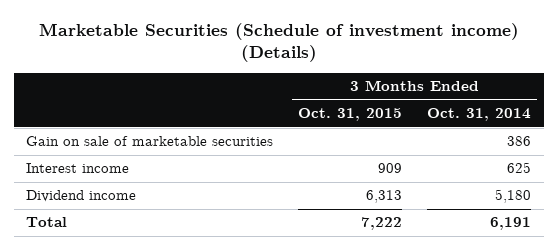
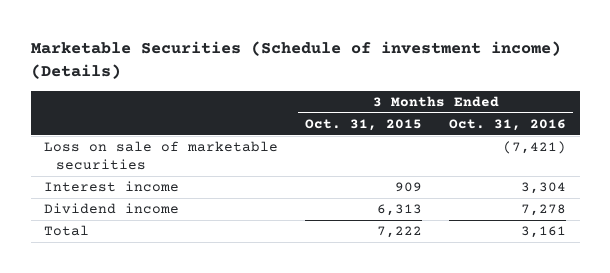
- | 3 Months Ended Oct. 31, 2015 | 3 Months Ended Oct. 31, 2014
+ | 3 Months Ended Oct. 31, 2015 | 3 Months Ended Oct. 31, 2016
- Gain on sale of marketable securities | | 386
+ Loss on sale of marketable securities | | (7,421)

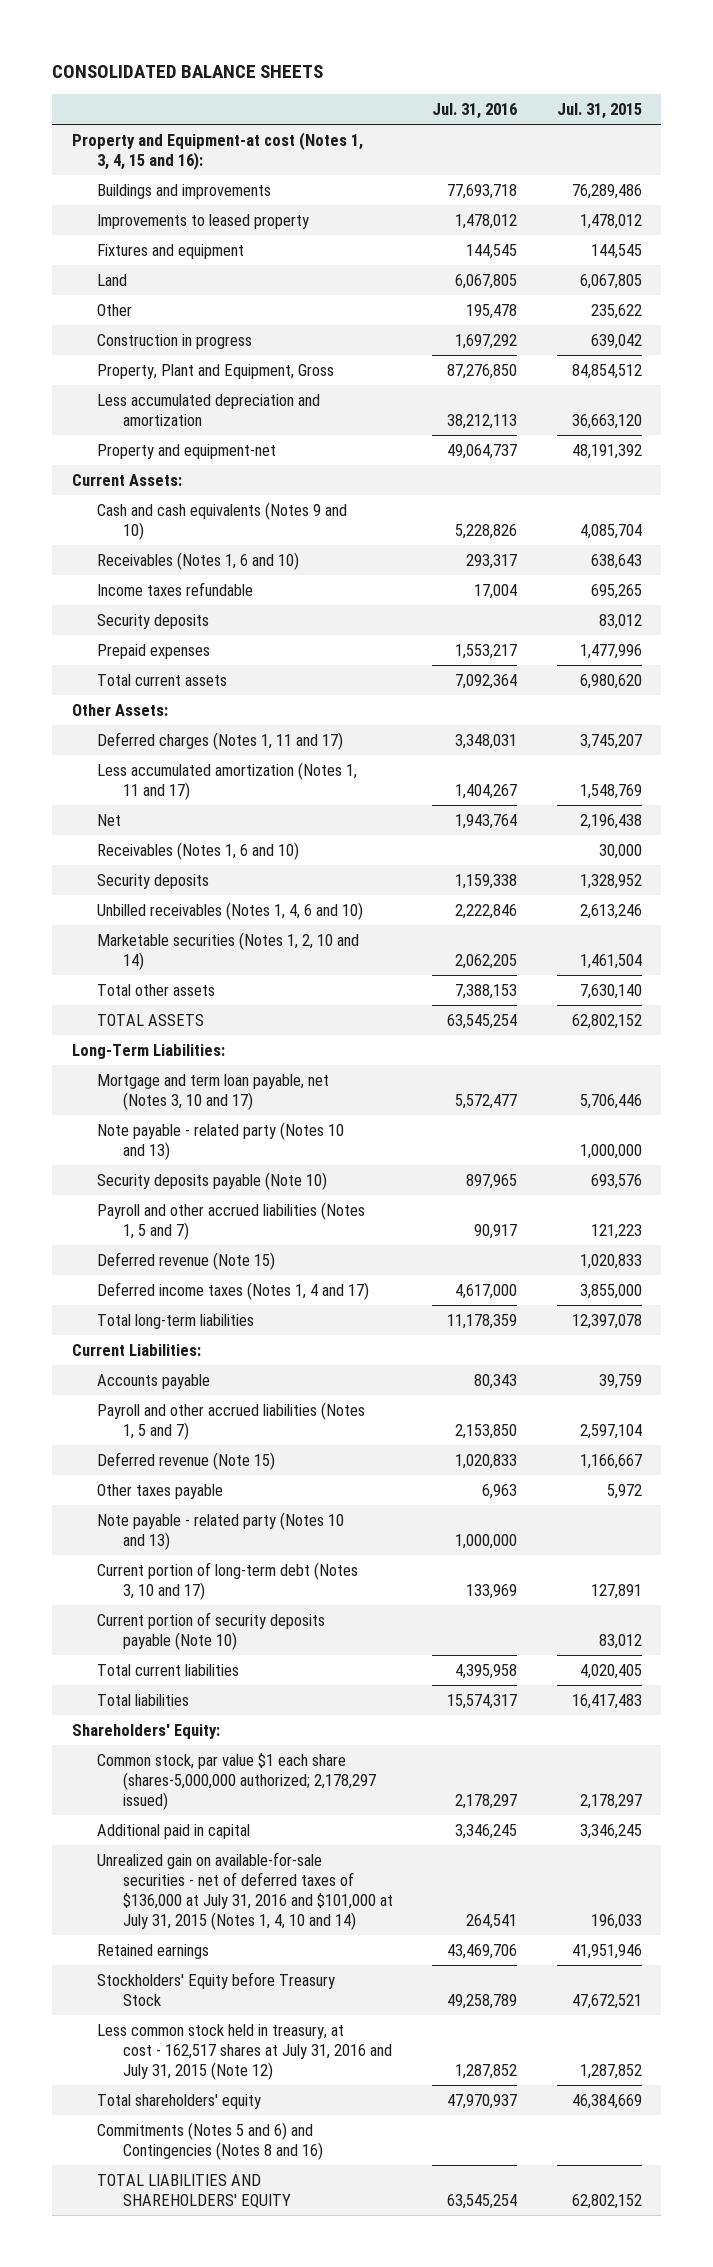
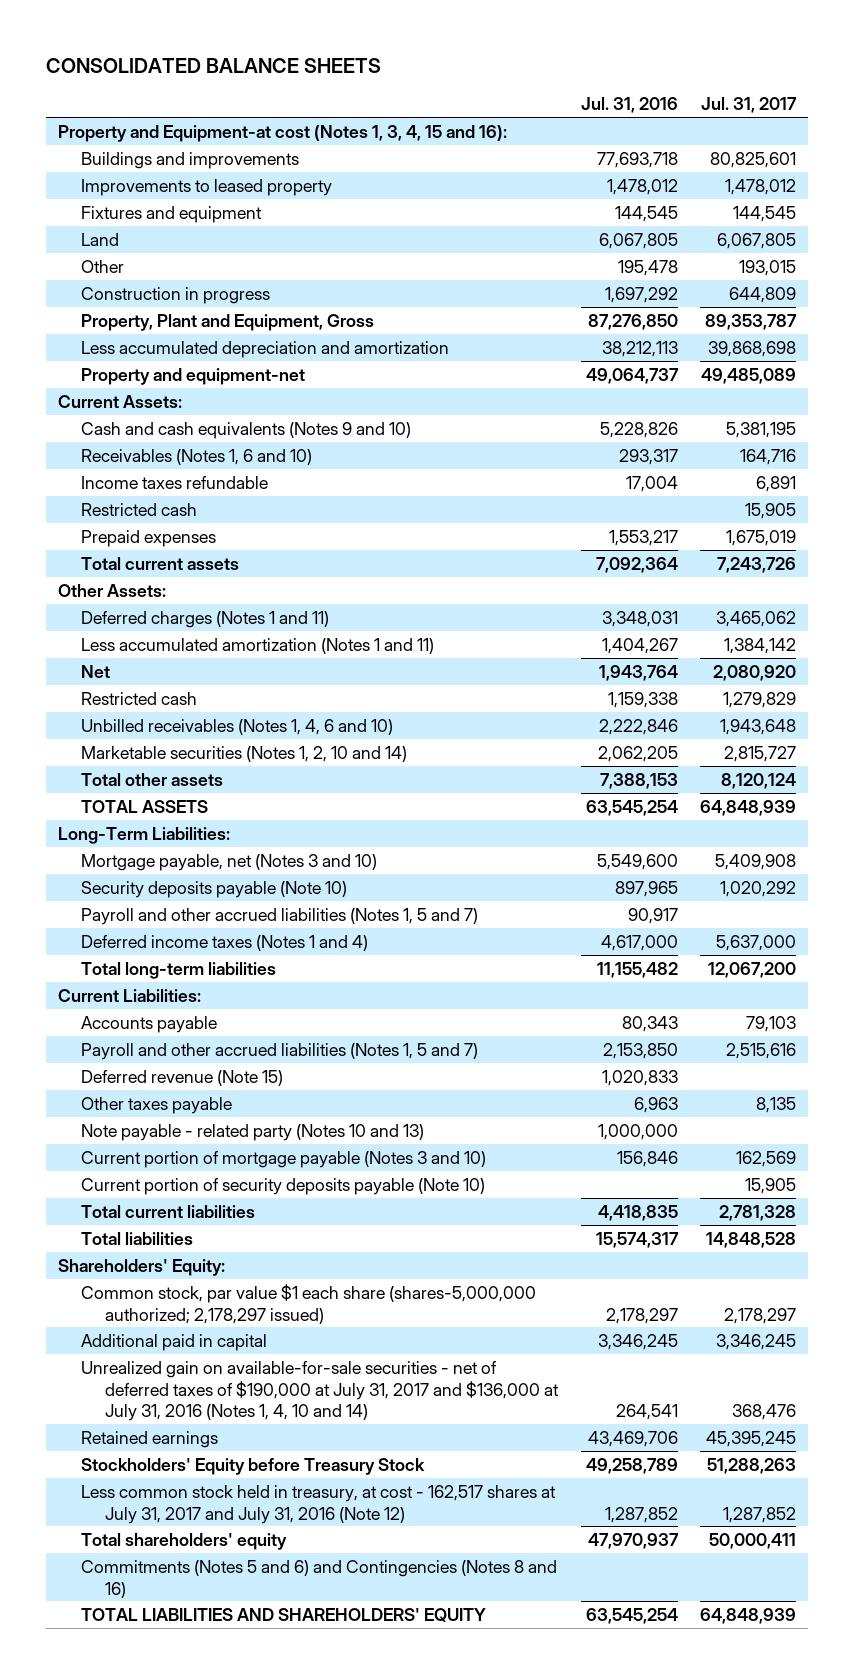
- | Jul. 31, 2016 | Jul. 31, 2015
+ | Jul. 31, 2016 | Jul. 31, 2017
- Security deposits | | 83,012
+ Restricted cash | | 15,905
- Deferred charges (Notes 1, 11 and 17) | 3,348,031 | 3,745,207
- Less accumulated amortization (Notes 1, 11 and 17) | 1,404,267 | 1,548,769
+ Deferred charges (Notes 1 and 11) | 3,348,031 | 3,465,062
+ Less accumulated amortization (Notes 1 and 11) | 1,404,267 | 1,384,142
- Receivables (Notes 1, 6 and 10) | | 30,000
- Security deposits | 1,159,338 | 1,328,952
+ Restricted cash | 1,159,338 | 1,279,829
- Mortgage and term loan payable, net (Notes 3, 10 and 17) | 5,572,477 | 5,706,446
- Note payable - related party (Notes 10 and 13) | | 1,000,000
+ Mortgage payable, net (Notes 3 and 10) | 5,549,600 | 5,409,908
- Deferred revenue (Note 15) | | 1,020,833
- Deferred income taxes (Notes 1, 4 and 17) | 4,617,000 | 3,855,000
- Total long-term liabilities | 11,178,359 | 12,397,078
+ Deferred income taxes (Notes 1 and 4) | 4,617,000 | 5,637,000
+ Total long-term liabilities | 11,155,482 | 12,067,200
- Current portion of long-term debt (Notes 3, 10 and 17) | 133,969 | 127,891
+ Current portion of mortgage payable (Notes 3 and 10) | 156,846 | 162,569
- Total current liabilities | 4,395,958 | 4,020,405
+ Total current liabilities | 4,418,835 | 2,781,328
- Unrealized gain on available-for-sale securities - net of deferred taxes of $136,000 at July 31, 2016 and $101,000 at July 31, 2015 (Notes 1, 4, 10 and 14) | 264,541 | 196,033
+ Unrealized gain on available-for-sale securities - net of deferred taxes of $190,000 at July 31, 2017 and $136,000 at July 31, 2016 (Notes 1, 4, 10 and 14) | 264,541 | 368,476
- Less common stock held in treasury, at cost - 162,517 shares at July 31, 2016 and July 31, 2015 (Note 12) | 1,287,852 | 1,287,852
+ Less common stock held in treasury, at cost - 162,517 shares at July 31, 2017 and July 31, 2016 (Note 12) | 1,287,852 | 1,287,852

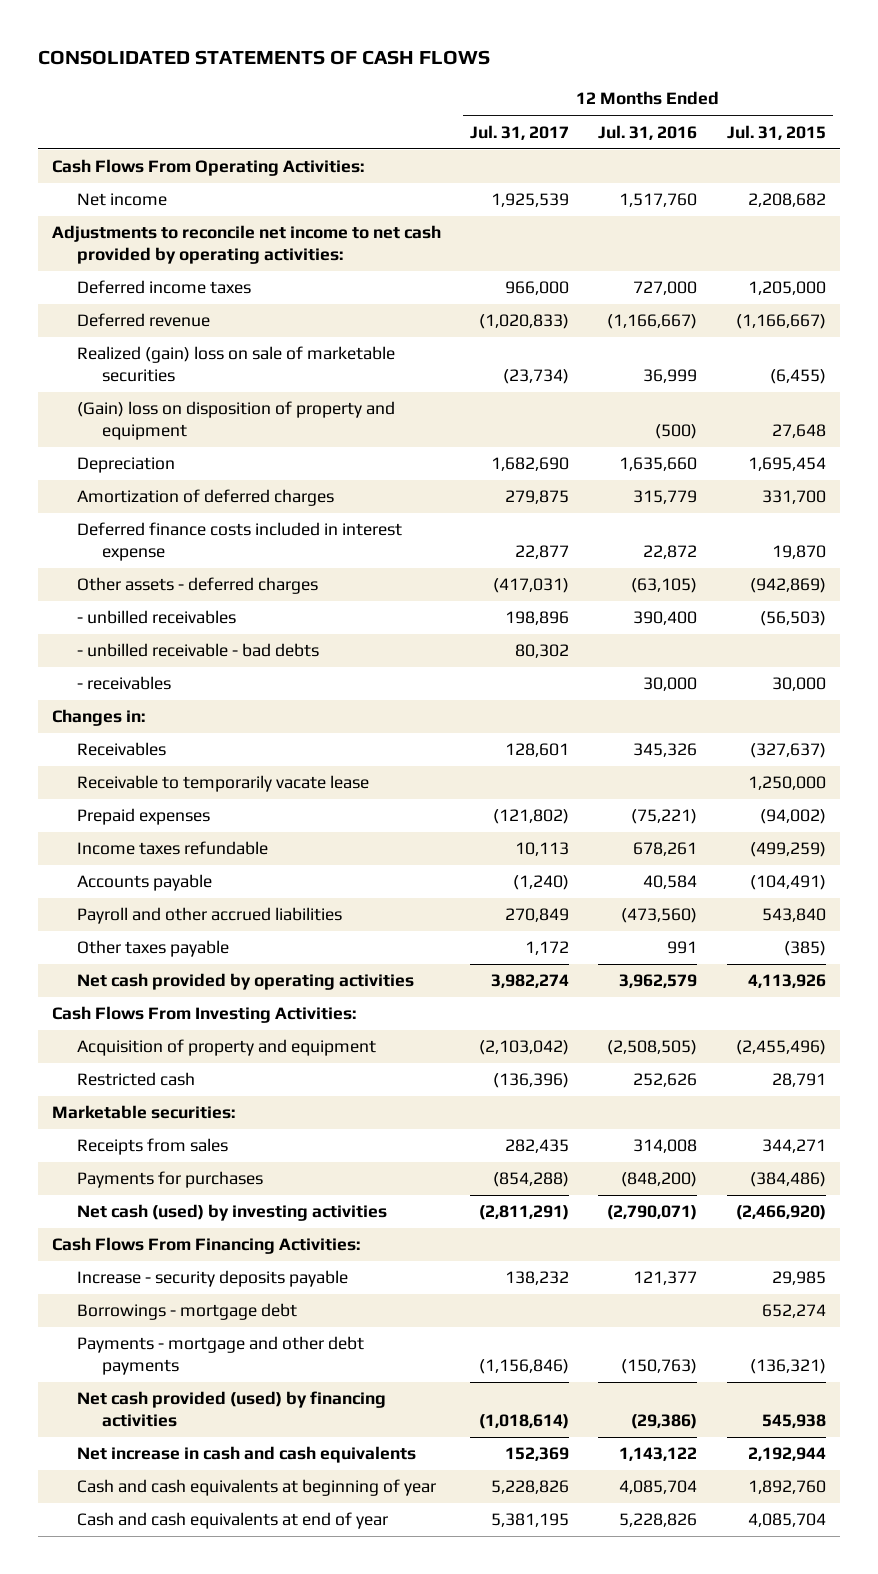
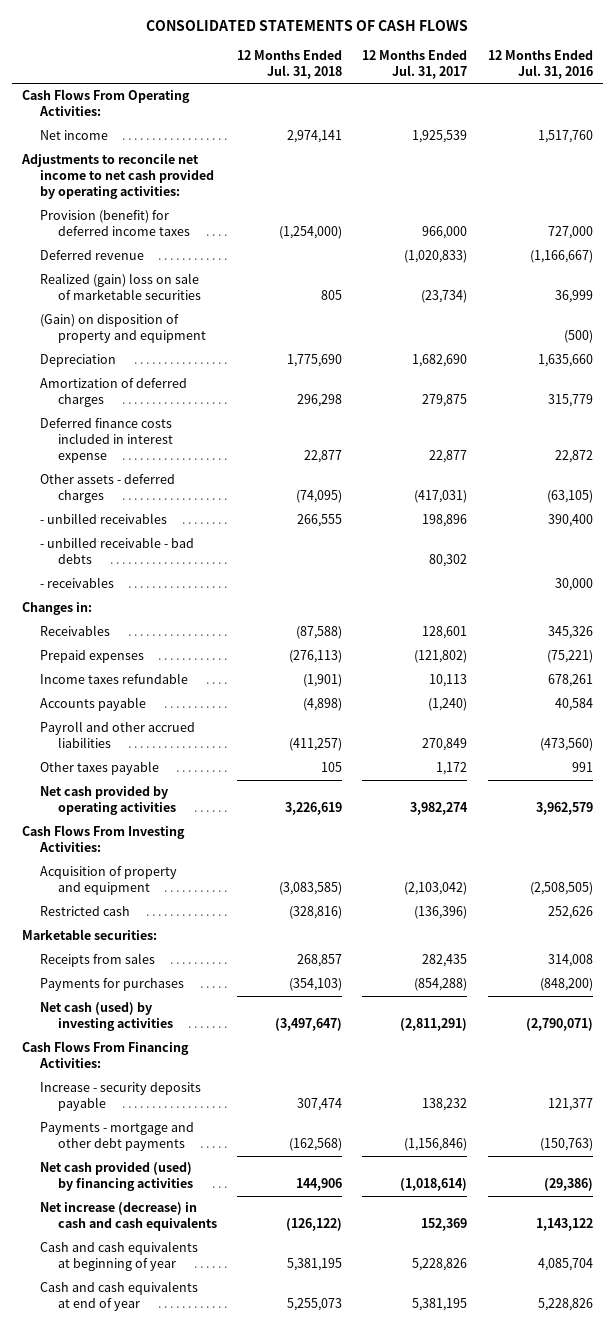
- | 12 Months Ended Jul. 31, 2017 | 12 Months Ended Jul. 31, 2016 | 12 Months Ended Jul. 31, 2015
+ | 12 Months Ended Jul. 31, 2018 | 12 Months Ended Jul. 31, 2017 | 12 Months Ended Jul. 31, 2016
- Deferred income taxes | 966,000 | 727,000 | 1,205,000
+ Provision (benefit) for deferred income taxes | (1,254,000) | 966,000 | 727,000
- (Gain) loss on disposition of property and equipment | | (500) | 27,648
+ (Gain) on disposition of property and equipment | | | (500)
- Receivable to temporarily vacate lease | | | 1,250,000
- Borrowings - mortgage debt | | | 652,274
- Net increase in cash and cash equivalents | 152,369 | 1,143,122 | 2,192,944
+ Net increase (decrease) in cash and cash equivalents | (126,122) | 152,369 | 1,143,122

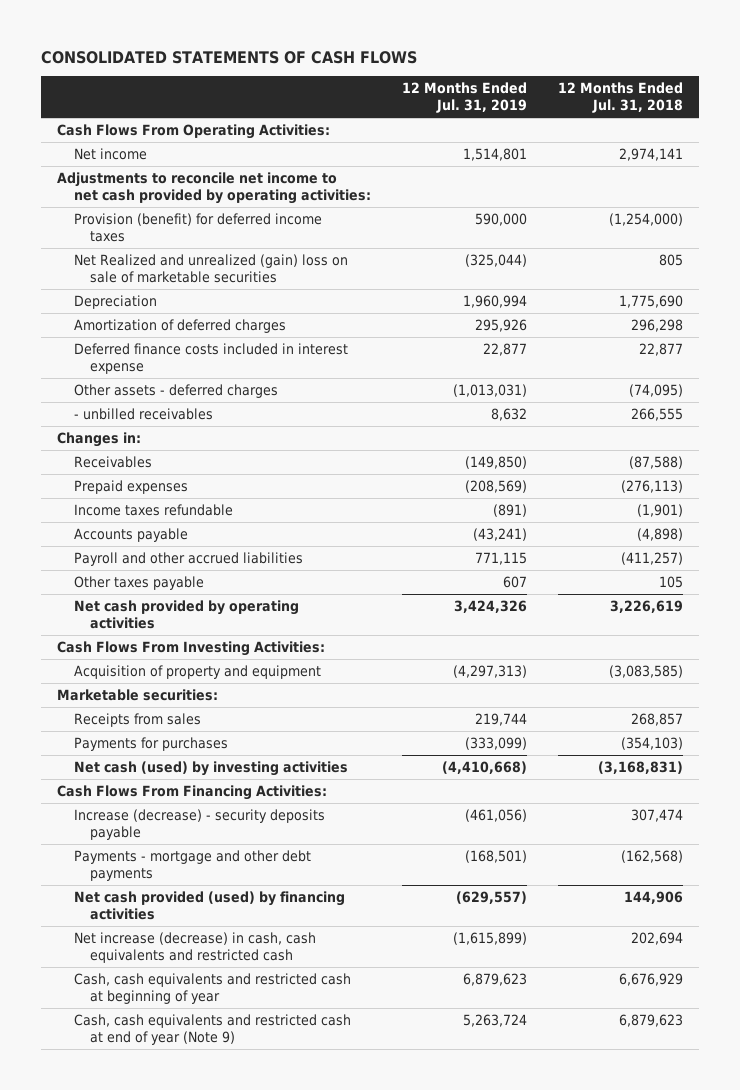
- | 12 Months Ended Jul. 31, 2018 | 12 Months Ended Jul. 31, 2017 | 12 Months Ended Jul. 31, 2016
+ | 12 Months Ended Jul. 31, 2019 | 12 Months Ended Jul. 31, 2018
- Deferred revenue | | (1,020,833) | (1,166,667)
- Realized (gain) loss on sale of marketable securities | 805 | (23,734) | 36,999
- (Gain) on disposition of property and equipment | | | (500)
+ Net Realized and unrealized (gain) loss on sale of marketable securities | (325,044) | 805
- - unbilled receivable - bad debts | | 80,302 |
- - receivables | | | 30,000
- Restricted cash | (328,816) | (136,396) | 252,626
- Net cash (used) by investing activities | (3,497,647) | (2,811,291) | (2,790,071)
+ Net cash (used) by investing activities | (4,410,668) | (3,168,831)
- Increase - security deposits payable | 307,474 | 138,232 | 121,377
+ Increase (decrease) - security deposits payable | (461,056) | 307,474
- Net increase (decrease) in cash and cash equivalents | (126,122) | 152,369 | 1,143,122
- Cash and cash equivalents at beginning of year | 5,381,195 | 5,228,826 | 4,085,704
- Cash and cash equivalents at end of year | 5,255,073 | 5,381,195 | 5,228,826
+ Net increase (decrease) in cash, cash equivalents and restricted cash | (1,615,899) | 202,694
+ Cash, cash equivalents and restricted cash at beginning of year | 6,879,623 | 6,676,929
+ Cash, cash equivalents and restricted cash at end of year (Note 9) | 5,263,724 | 6,879,623

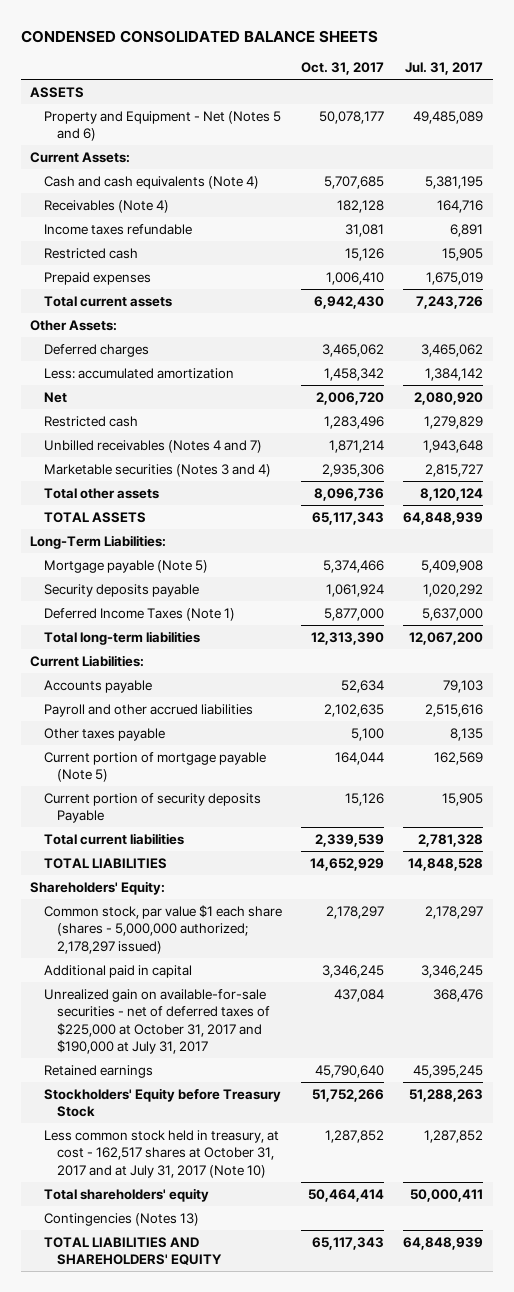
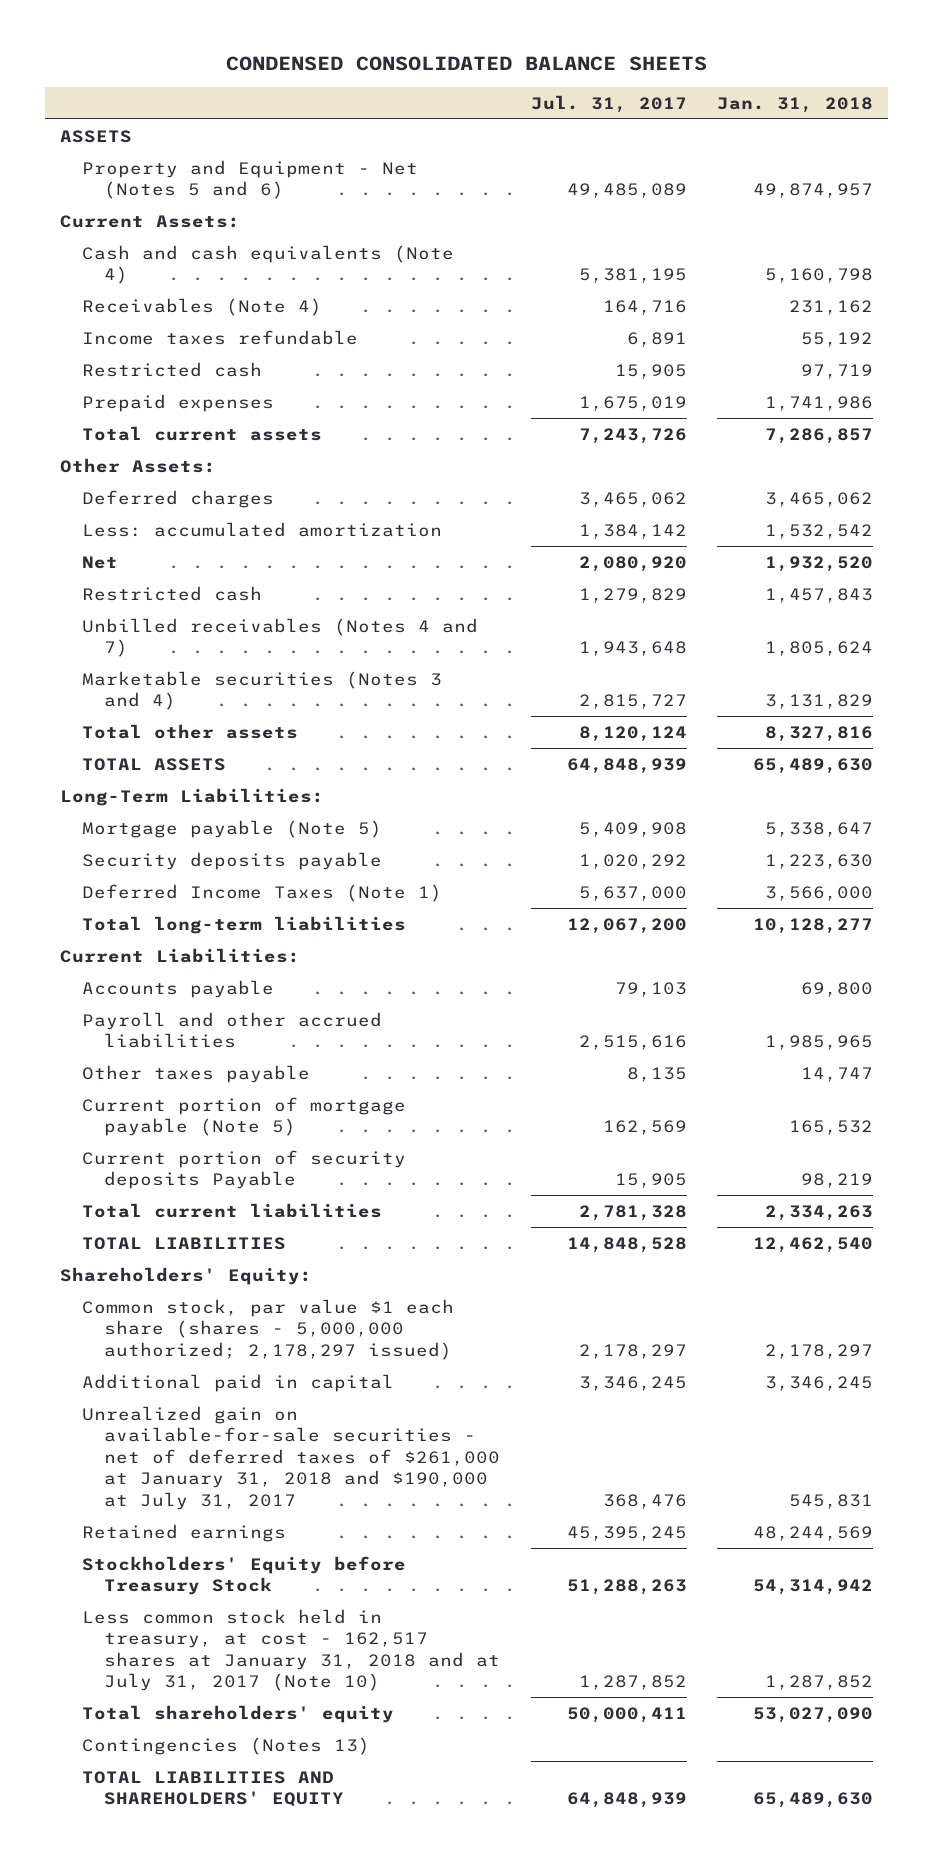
- | Oct. 31, 2017 | Jul. 31, 2017
+ | Jul. 31, 2017 | Jan. 31, 2018
- Unrealized gain on available-for-sale securities - net of deferred taxes of $225,000 at October 31, 2017 and $190,000 at July 31, 2017 | 437,084 | 368,476
+ Unrealized gain on available-for-sale securities - net of deferred taxes of $261,000 at January 31, 2018 and $190,000 at July 31, 2017 | 368,476 | 545,831
- Less common stock held in treasury, at cost - 162,517 shares at October 31, 2017 and at July 31, 2017 (Note 10) | 1,287,852 | 1,287,852
+ Less common stock held in treasury, at cost - 162,517 shares at January 31, 2018 and at July 31, 2017 (Note 10) | 1,287,852 | 1,287,852

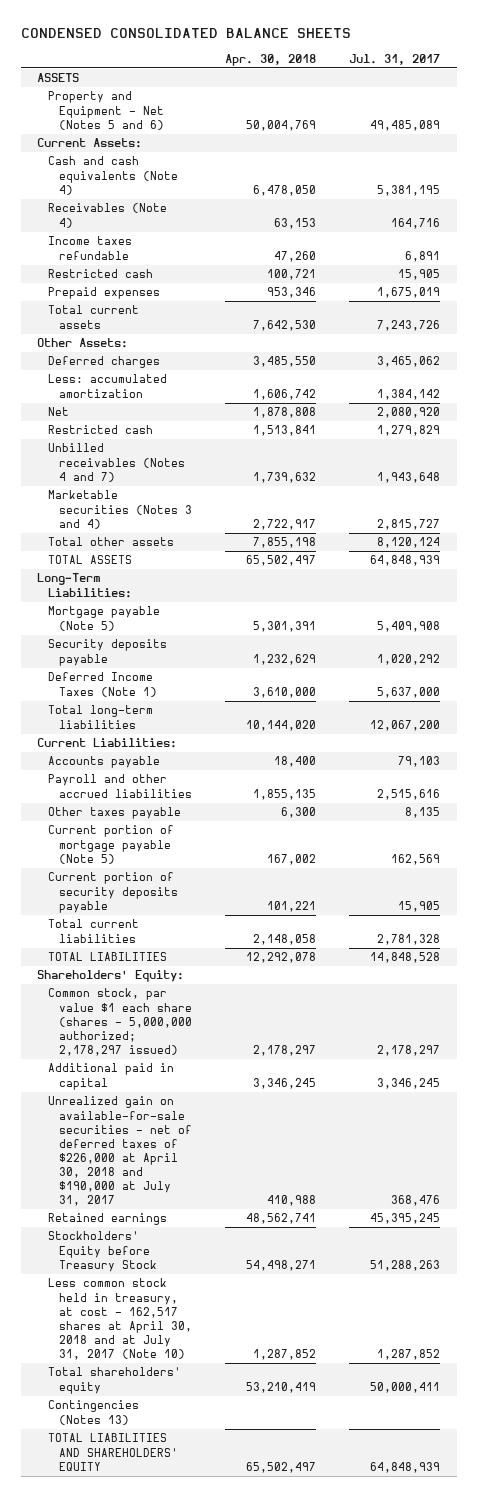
- | Jul. 31, 2017 | Jan. 31, 2018
+ | Apr. 30, 2018 | Jul. 31, 2017
- Current portion of security deposits Payable | 15,905 | 98,219
+ Current portion of security deposits payable | 101,221 | 15,905
- Unrealized gain on available-for-sale securities - net of deferred taxes of $261,000 at January 31, 2018 and $190,000 at July 31, 2017 | 368,476 | 545,831
+ Unrealized gain on available-for-sale securities - net of deferred taxes of $226,000 at April 30, 2018 and $190,000 at July 31, 2017 | 410,988 | 368,476
- Less common stock held in treasury, at cost - 162,517 shares at January 31, 2018 and at July 31, 2017 (Note 10) | 1,287,852 | 1,287,852
+ Less common stock held in treasury, at cost - 162,517 shares at April 30, 2018 and at July 31, 2017 (Note 10) | 1,287,852 | 1,287,852

